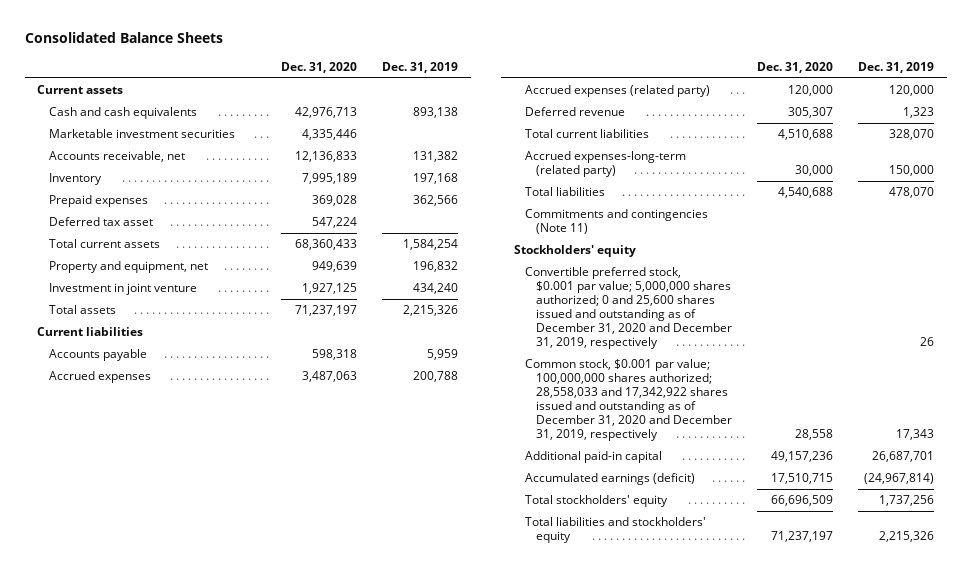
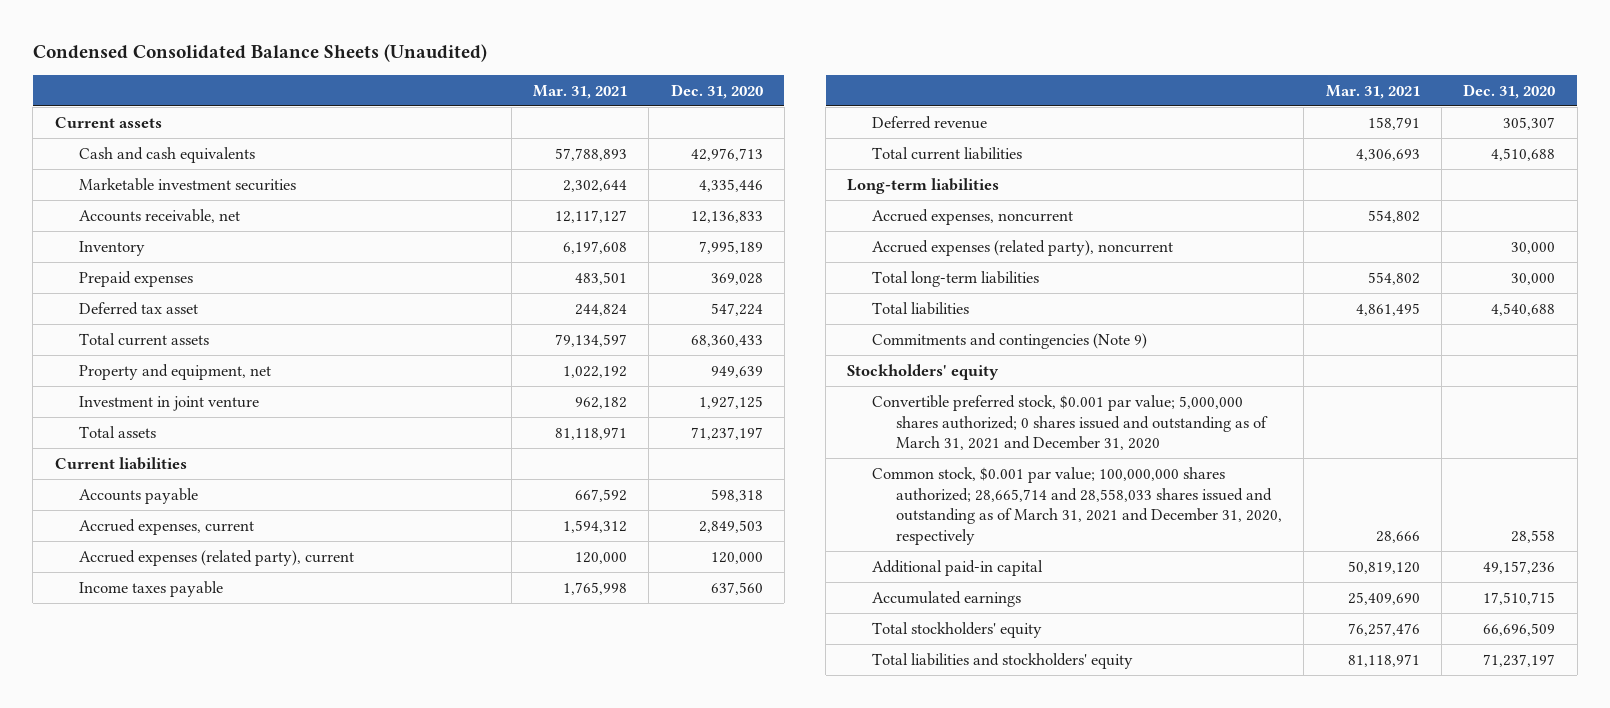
- Consolidated Balance Sheets
+ Condensed Consolidated Balance Sheets (Unaudited)
- | Dec. 31, 2020 | Dec. 31, 2019
+ | Mar. 31, 2021 | Dec. 31, 2020
- Accrued expenses | 3,487,063 | 200,788
- Accrued expenses (related party) | 120,000 | 120,000
+ Accrued expenses, current | 1,594,312 | 2,849,503
+ Accrued expenses (related party), current | 120,000 | 120,000
+ Income taxes payable | 1,765,998 | 637,560
- Accrued expenses-long-term (related party) | 30,000 | 150,000
+ Long-term liabilities
+ Accrued expenses, noncurrent | 554,802 |
+ Accrued expenses (related party), noncurrent | | 30,000
+ Total long-term liabilities | 554,802 | 30,000
- Commitments and contingencies (Note 11)
+ Commitments and contingencies (Note 9)
- Convertible preferred stock, $0.001 par value; 5,000,000 shares authorized; 0 and 25,600 shares issued and outstanding as of December 31, 2020 and December 31, 2019, respectively | | 26
- Common stock, $0.001 par value; 100,000,000 shares authorized; 28,558,033 and 17,342,922 shares issued and outstanding as of December 31, 2020 and December 31, 2019, respectively | 28,558 | 17,343
+ Convertible preferred stock, $0.001 par value; 5,000,000 shares authorized; 0 shares issued and outstanding as of March 31, 2021 and December 31, 2020
+ Common stock, $0.001 par value; 100,000,000 shares authorized; 28,665,714 and 28,558,033 shares issued and outstanding as of March 31, 2021 and December 31, 2020, respectively | 28,666 | 28,558
- Accumulated earnings (deficit) | 17,510,715 | (24,967,814)
+ Accumulated earnings | 25,409,690 | 17,510,715

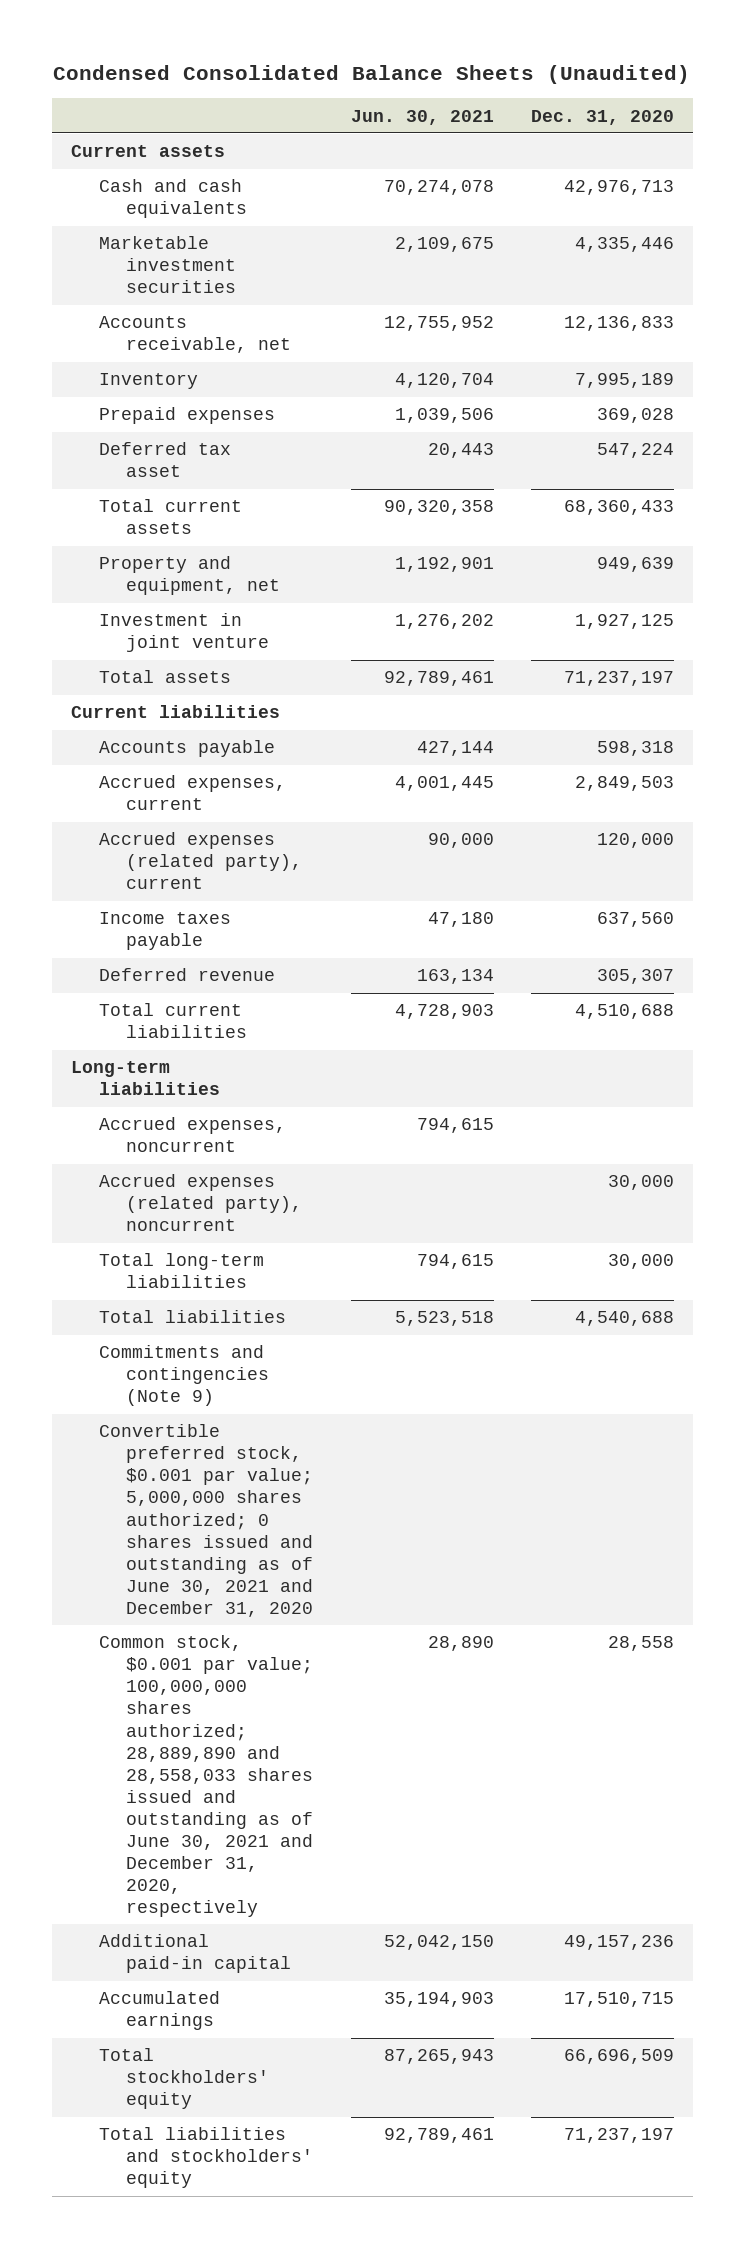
- | Mar. 31, 2021 | Dec. 31, 2020
+ | Jun. 30, 2021 | Dec. 31, 2020
- Stockholders' equity
- Convertible preferred stock, $0.001 par value; 5,000,000 shares authorized; 0 shares issued and outstanding as of March 31, 2021 and December 31, 2020
- Common stock, $0.001 par value; 100,000,000 shares authorized; 28,665,714 and 28,558,033 shares issued and outstanding as of March 31, 2021 and December 31, 2020, respectively | 28,666 | 28,558
+ Convertible preferred stock, $0.001 par value; 5,000,000 shares authorized; 0 shares issued and outstanding as of June 30, 2021 and December 31, 2020
+ Common stock, $0.001 par value; 100,000,000 shares authorized; 28,889,890 and 28,558,033 shares issued and outstanding as of June 30, 2021 and December 31, 2020, respectively | 28,890 | 28,558

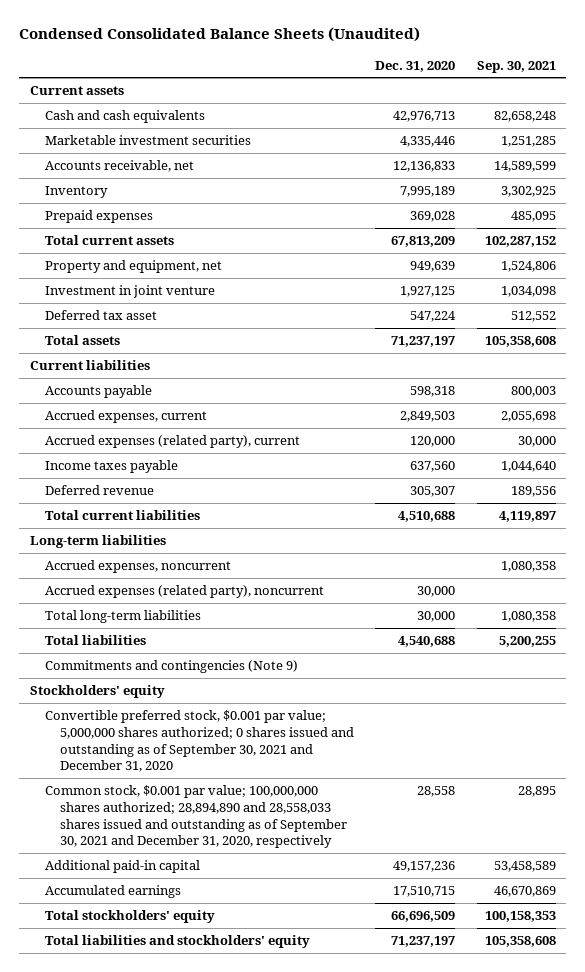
- | Jun. 30, 2021 | Dec. 31, 2020
+ | Dec. 31, 2020 | Sep. 30, 2021
- Total current assets | 90,320,358 | 68,360,433
+ Total current assets | 67,813,209 | 102,287,152
moved down: Deferred tax asset | 547,224 | 512,552
- Convertible preferred stock, $0.001 par value; 5,000,000 shares authorized; 0 shares issued and outstanding as of June 30, 2021 and December 31, 2020
- Common stock, $0.001 par value; 100,000,000 shares authorized; 28,889,890 and 28,558,033 shares issued and outstanding as of June 30, 2021 and December 31, 2020, respectively | 28,890 | 28,558
+ Stockholders' equity
+ Convertible preferred stock, $0.001 par value; 5,000,000 shares authorized; 0 shares issued and outstanding as of September 30, 2021 and December 31, 2020
+ Common stock, $0.001 par value; 100,000,000 shares authorized; 28,894,890 and 28,558,033 shares issued and outstanding as of September 30, 2021 and December 31, 2020, respectively | 28,558 | 28,895

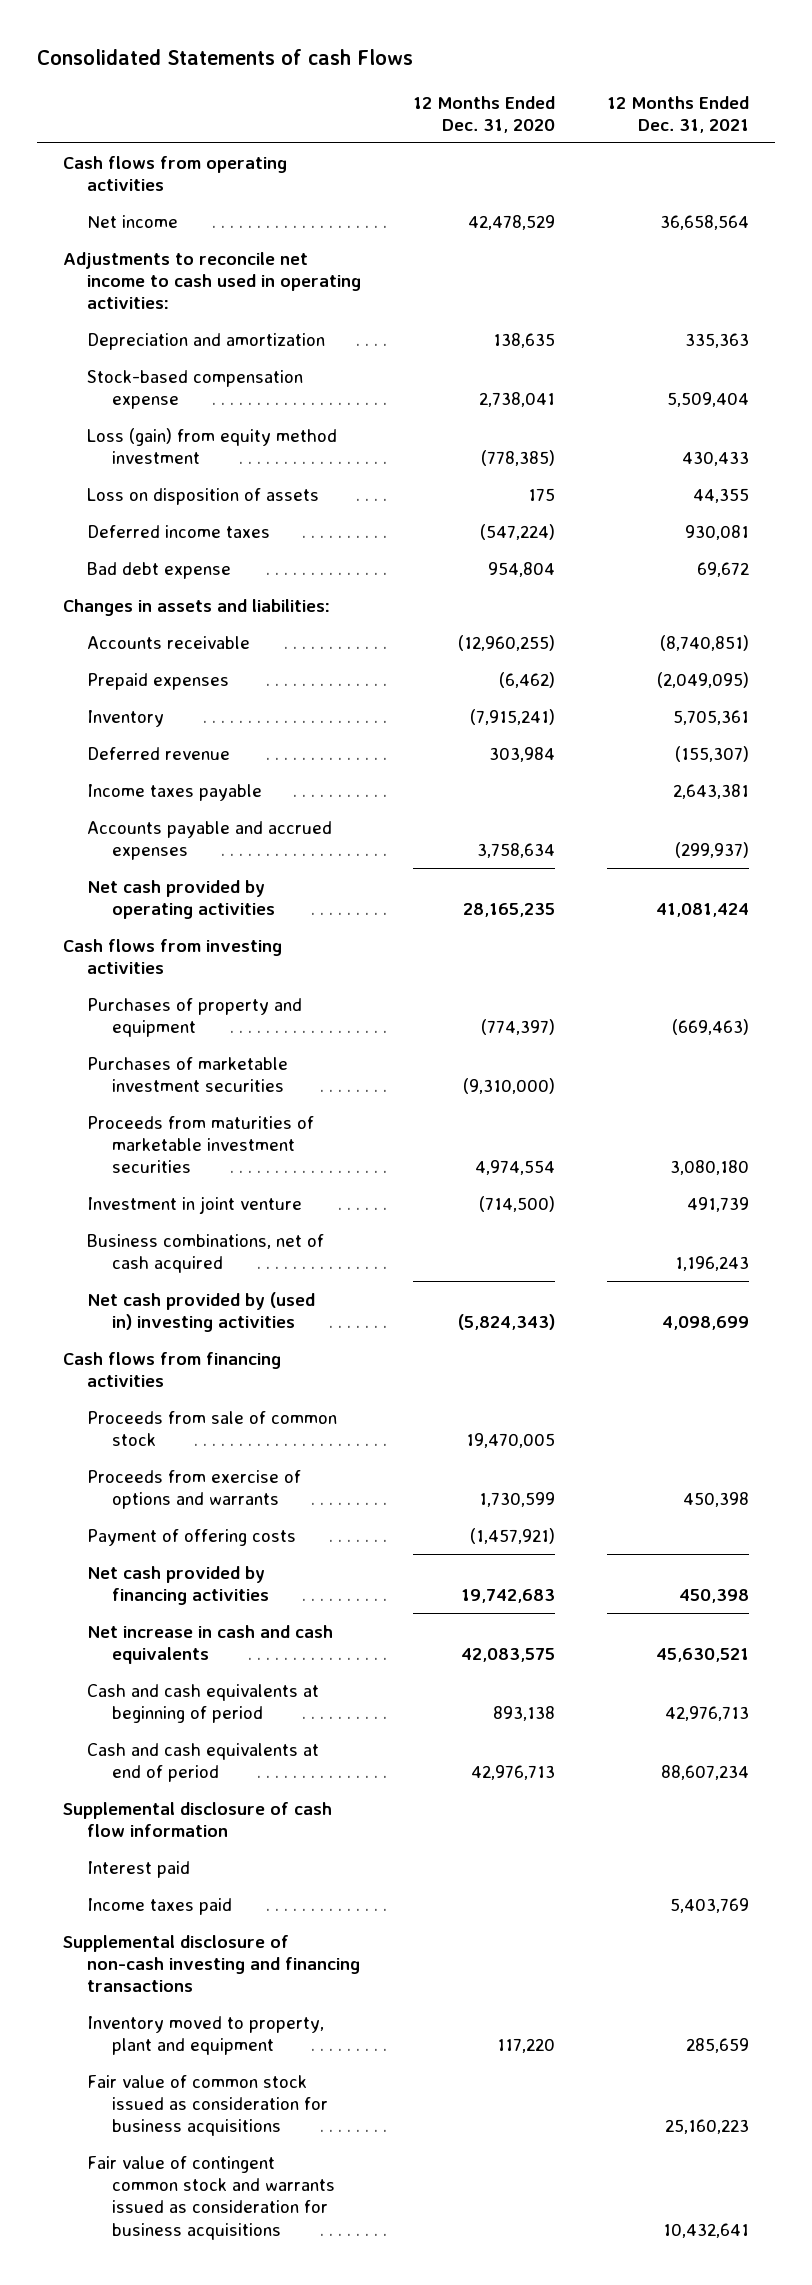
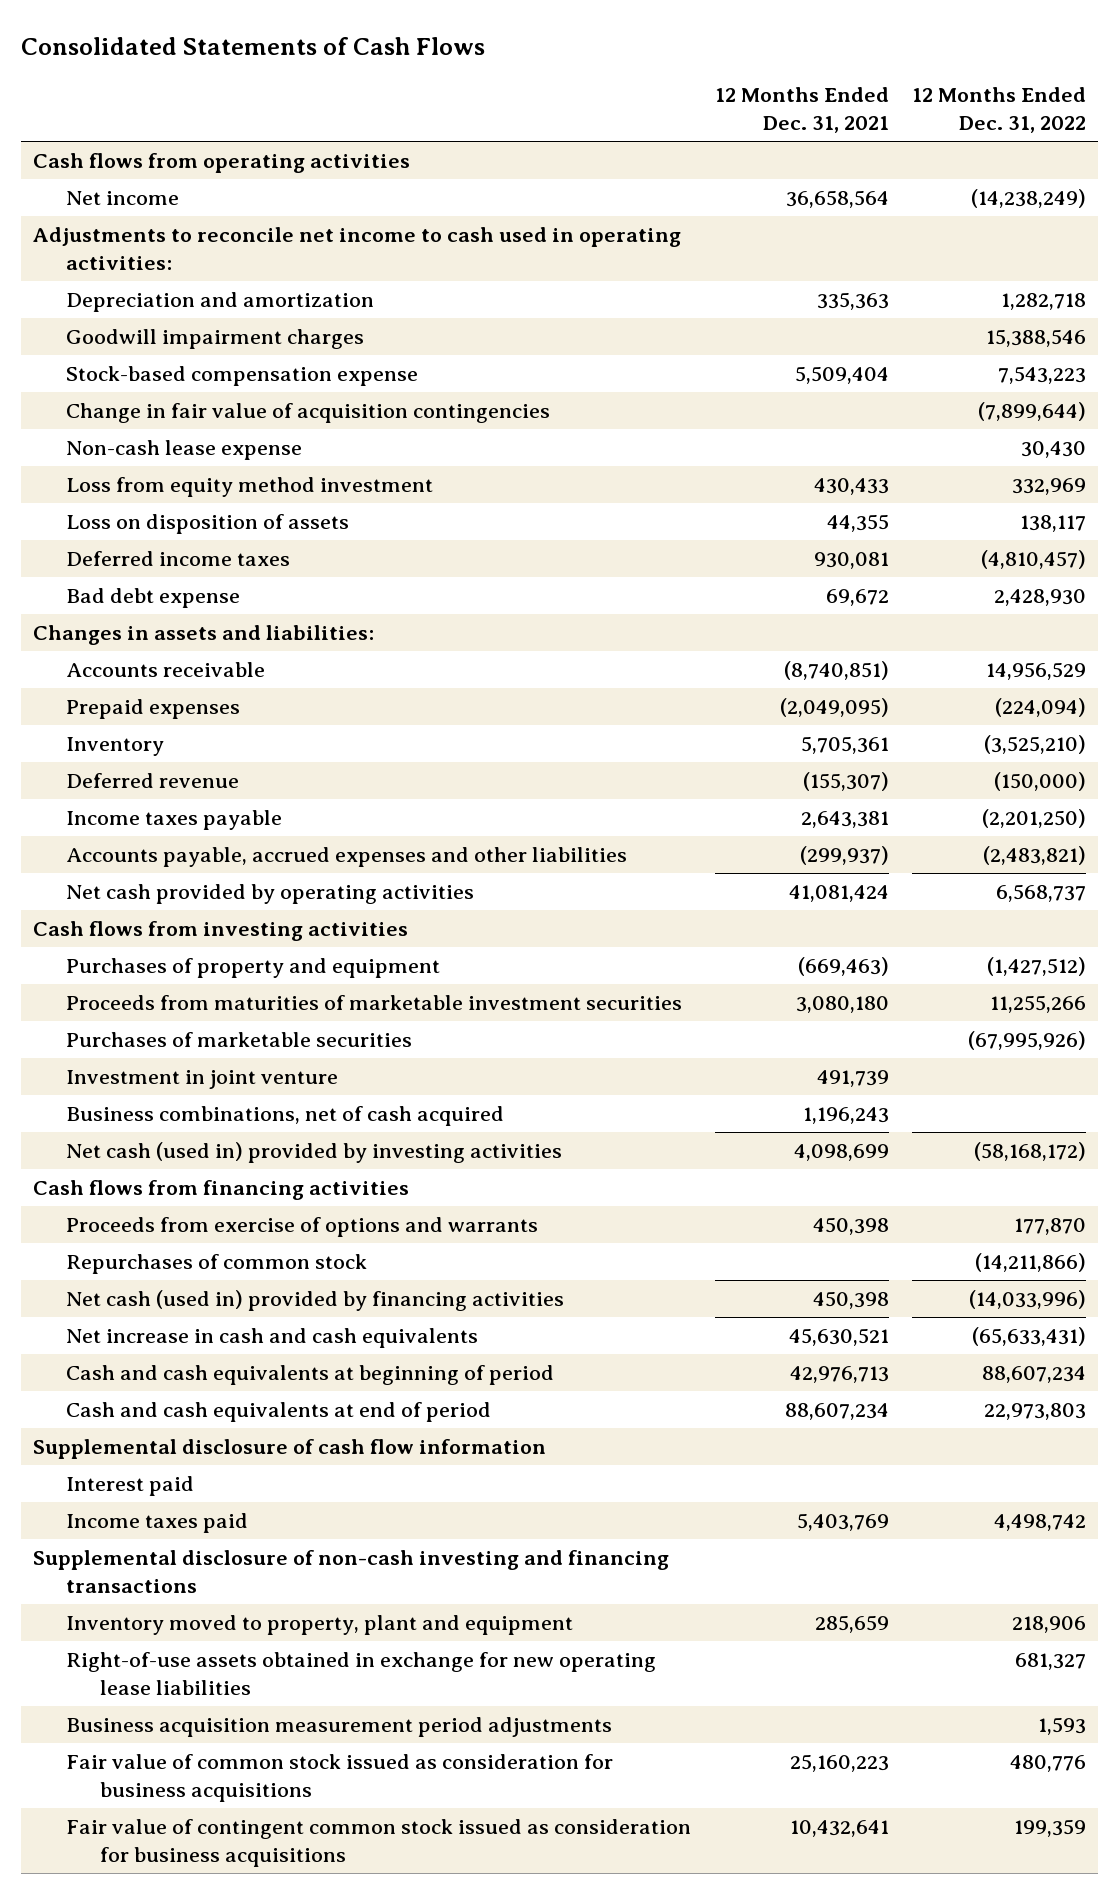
- Consolidated Statements of cash Flows
+ Consolidated Statements of Cash Flows
- | 12 Months Ended Dec. 31, 2020 | 12 Months Ended Dec. 31, 2021
+ | 12 Months Ended Dec. 31, 2021 | 12 Months Ended Dec. 31, 2022
+ Goodwill impairment charges | | 15,388,546
- Loss (gain) from equity method investment | (778,385) | 430,433
+ Change in fair value of acquisition contingencies | | (7,899,644)
+ Non-cash lease expense | | 30,430
+ Loss from equity method investment | 430,433 | 332,969
- Accounts payable and accrued expenses | 3,758,634 | (299,937)
+ Accounts payable, accrued expenses and other liabilities | (299,937) | (2,483,821)
- Purchases of marketable investment securities | (9,310,000) |
+ Purchases of marketable securities | | (67,995,926)
- Net cash provided by (used in) investing activities | (5,824,343) | 4,098,699
+ Net cash (used in) provided by investing activities | 4,098,699 | (58,168,172)
- Proceeds from sale of common stock | 19,470,005 |
- Payment of offering costs | (1,457,921) |
- Net cash provided by financing activities | 19,742,683 | 450,398
+ Repurchases of common stock | | (14,211,866)
+ Net cash (used in) provided by financing activities | 450,398 | (14,033,996)
+ Right-of-use assets obtained in exchange for new operating lease liabilities | | 681,327
+ Business acquisition measurement period adjustments | | 1,593
- Fair value of contingent common stock and warrants issued as consideration for business acquisitions | | 10,432,641
+ Fair value of contingent common stock issued as consideration for business acquisitions | 10,432,641 | 199,359

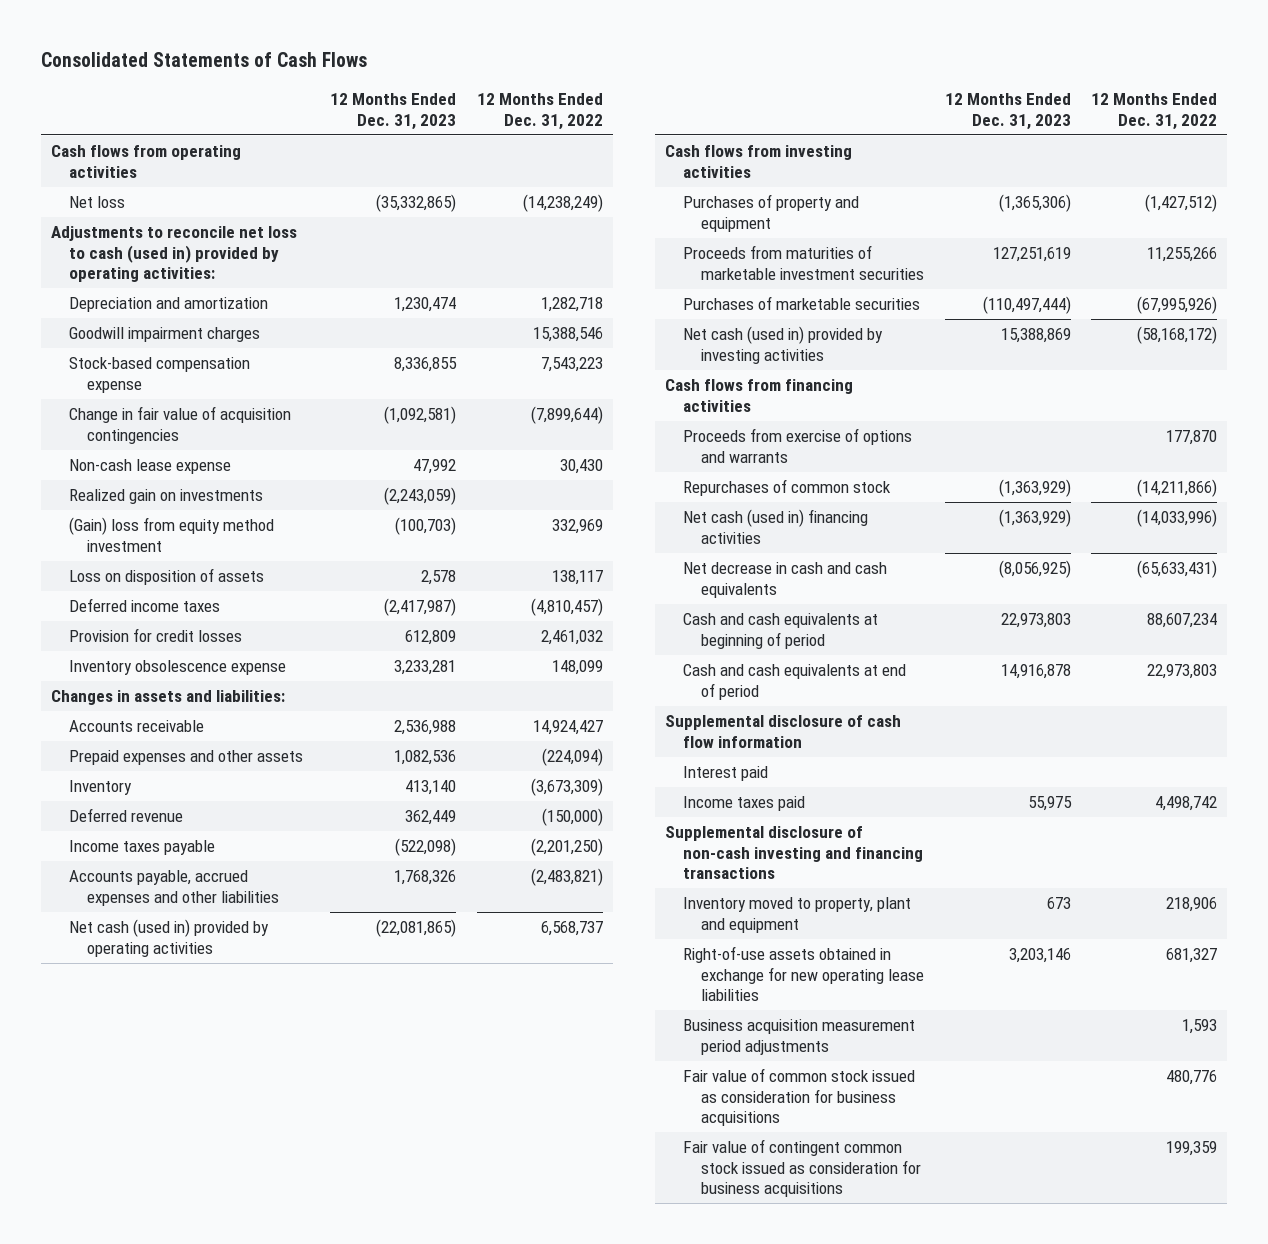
- | 12 Months Ended Dec. 31, 2021 | 12 Months Ended Dec. 31, 2022
+ | 12 Months Ended Dec. 31, 2023 | 12 Months Ended Dec. 31, 2022
- Net income | 36,658,564 | (14,238,249)
- Adjustments to reconcile net income to cash used in operating activities:
+ Net loss | (35,332,865) | (14,238,249)
+ Adjustments to reconcile net loss to cash (used in) provided by operating activities:
- Loss from equity method investment | 430,433 | 332,969
+ Realized gain on investments | (2,243,059) |
+ (Gain) loss from equity method investment | (100,703) | 332,969
- Bad debt expense | 69,672 | 2,428,930
+ Provision for credit losses | 612,809 | 2,461,032
+ Inventory obsolescence expense | 3,233,281 | 148,099
- Accounts receivable | (8,740,851) | 14,956,529
- Prepaid expenses | (2,049,095) | (224,094)
- Inventory | 5,705,361 | (3,525,210)
+ Accounts receivable | 2,536,988 | 14,924,427
+ Prepaid expenses and other assets | 1,082,536 | (224,094)
+ Inventory | 413,140 | (3,673,309)
- Net cash provided by operating activities | 41,081,424 | 6,568,737
+ Net cash (used in) provided by operating activities | (22,081,865) | 6,568,737
- Investment in joint venture | 491,739 |
- Business combinations, net of cash acquired | 1,196,243 |
- Net cash (used in) provided by financing activities | 450,398 | (14,033,996)
- Net increase in cash and cash equivalents | 45,630,521 | (65,633,431)
+ Net cash (used in) financing activities | (1,363,929) | (14,033,996)
+ Net decrease in cash and cash equivalents | (8,056,925) | (65,633,431)

